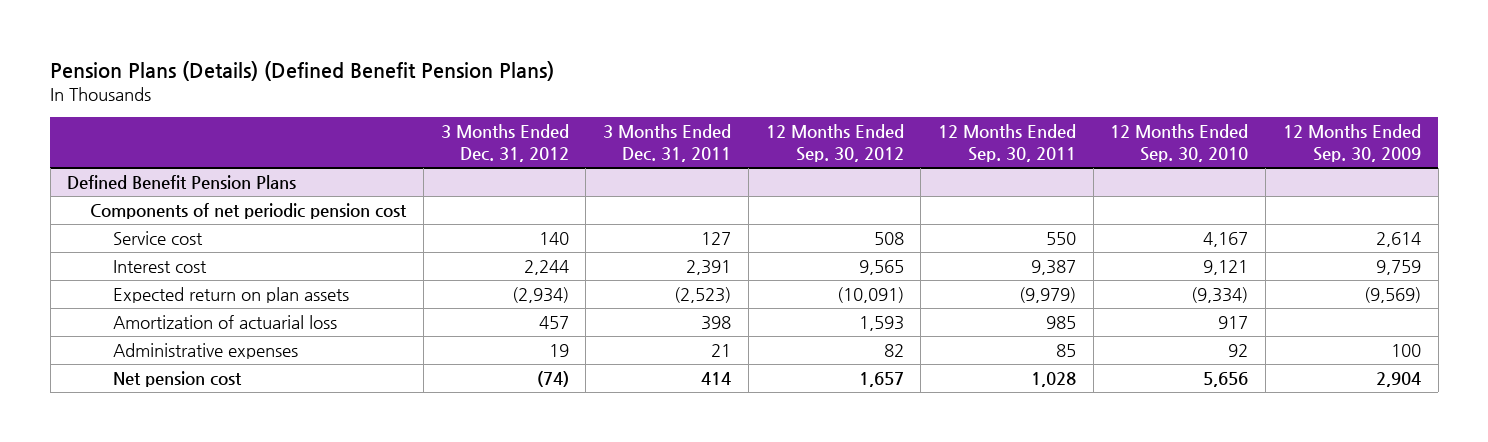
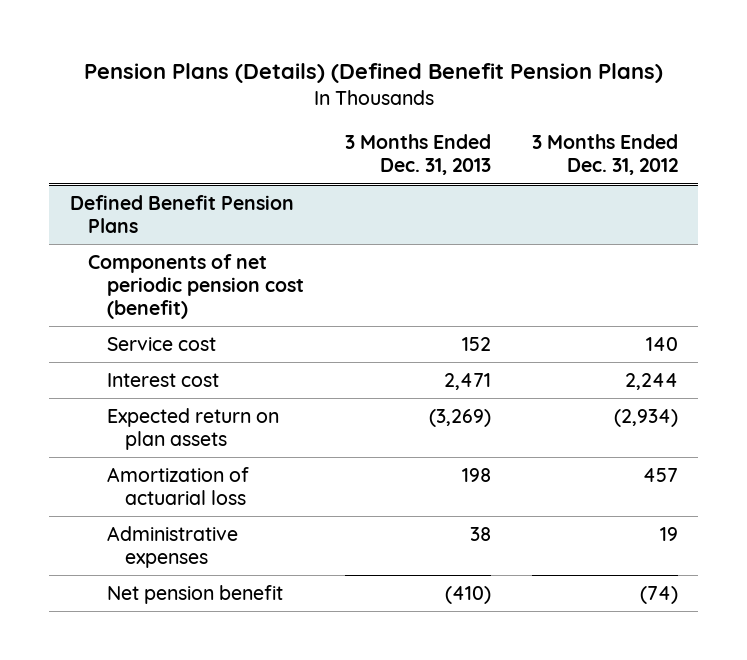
- | 3 Months Ended Dec. 31, 2012 | 3 Months Ended Dec. 31, 2011 | 12 Months Ended Sep. 30, 2012 | 12 Months Ended Sep. 30, 2011 | 12 Months Ended Sep. 30, 2010 | 12 Months Ended Sep. 30, 2009
+ | 3 Months Ended Dec. 31, 2013 | 3 Months Ended Dec. 31, 2012
@ Defined Benefit Pension Plans
- Components of net periodic pension cost
+ Components of net periodic pension cost (benefit)
- Net pension cost | (74) | 414 | 1,657 | 1,028 | 5,656 | 2,904
+ Net pension benefit | (410) | (74)

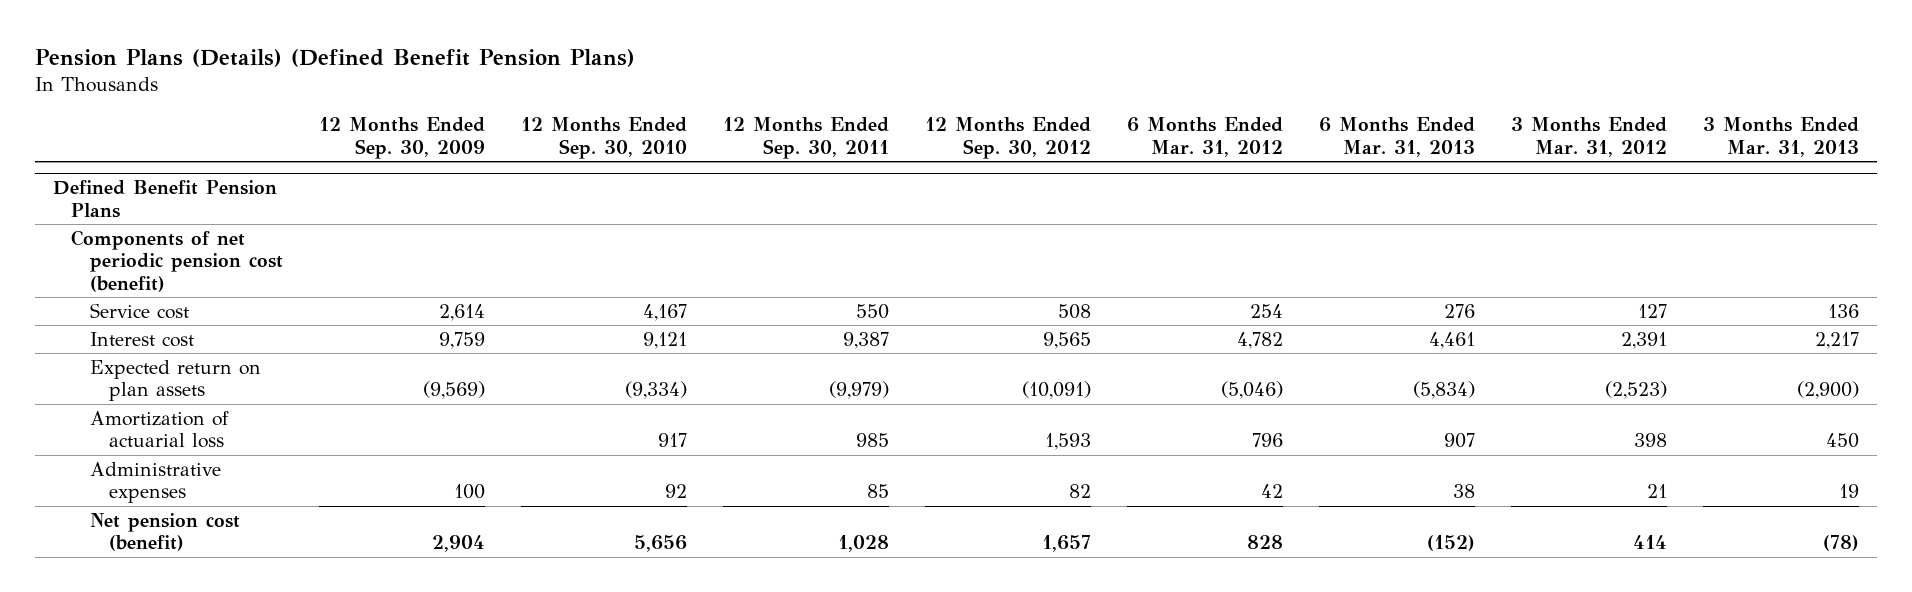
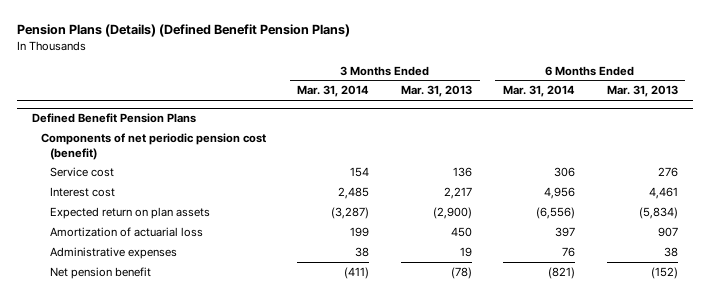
- | 12 Months Ended Sep. 30, 2009 | 12 Months Ended Sep. 30, 2010 | 12 Months Ended Sep. 30, 2011 | 12 Months Ended Sep. 30, 2012 | 6 Months Ended Mar. 31, 2012 | 6 Months Ended Mar. 31, 2013 | 3 Months Ended Mar. 31, 2012 | 3 Months Ended Mar. 31, 2013
+ | 3 Months Ended Mar. 31, 2014 | 3 Months Ended Mar. 31, 2013 | 6 Months Ended Mar. 31, 2014 | 6 Months Ended Mar. 31, 2013
@ Defined Benefit Pension Plans
- Net pension cost (benefit) | 2,904 | 5,656 | 1,028 | 1,657 | 828 | (152) | 414 | (78)
+ Net pension benefit | (411) | (78) | (821) | (152)

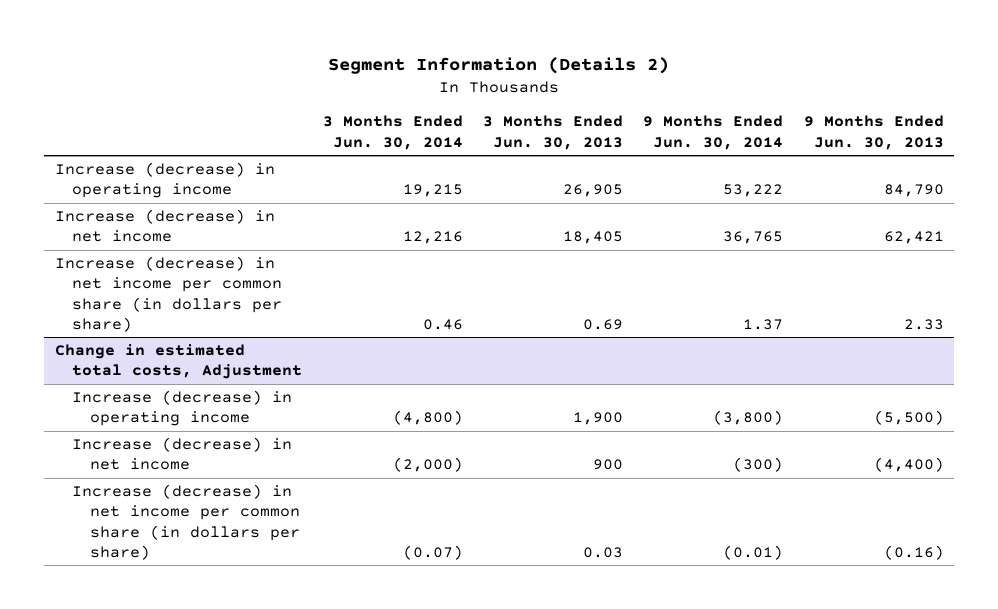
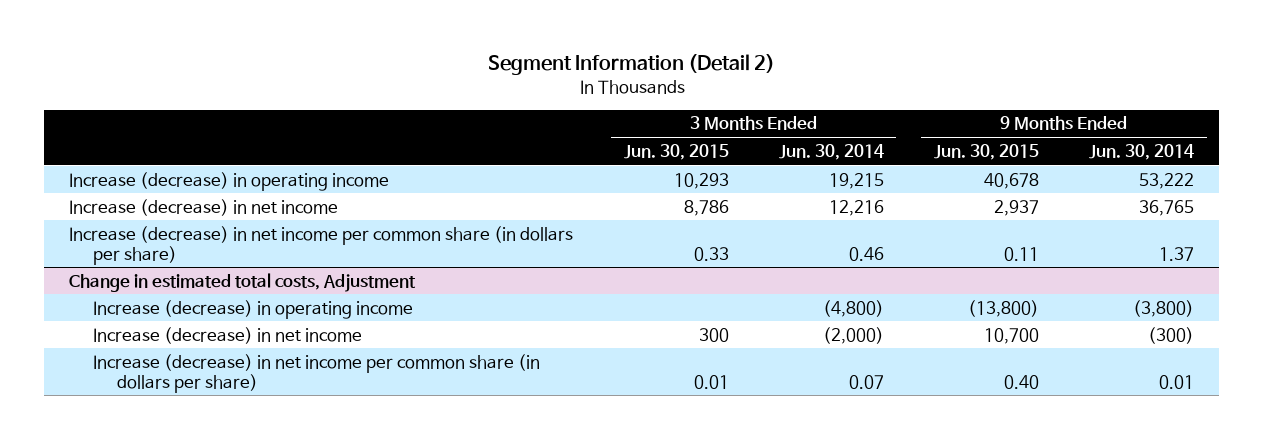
- Segment Information (Details 2)
+ Segment Information (Detail 2)
- | 3 Months Ended Jun. 30, 2014 | 3 Months Ended Jun. 30, 2013 | 9 Months Ended Jun. 30, 2014 | 9 Months Ended Jun. 30, 2013
+ | 3 Months Ended Jun. 30, 2015 | 3 Months Ended Jun. 30, 2014 | 9 Months Ended Jun. 30, 2015 | 9 Months Ended Jun. 30, 2014
@ Change in estimated total costs, Adjustment
- Increase (decrease) in net income per common share (in dollars per share) | (0.07) | 0.03 | (0.01) | (0.16)
+ Increase (decrease) in net income per common share (in dollars per share) | 0.01 | 0.07 | 0.40 | 0.01

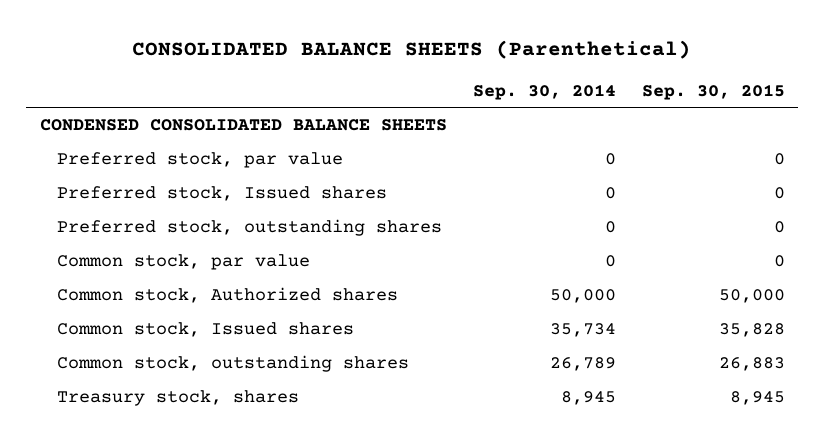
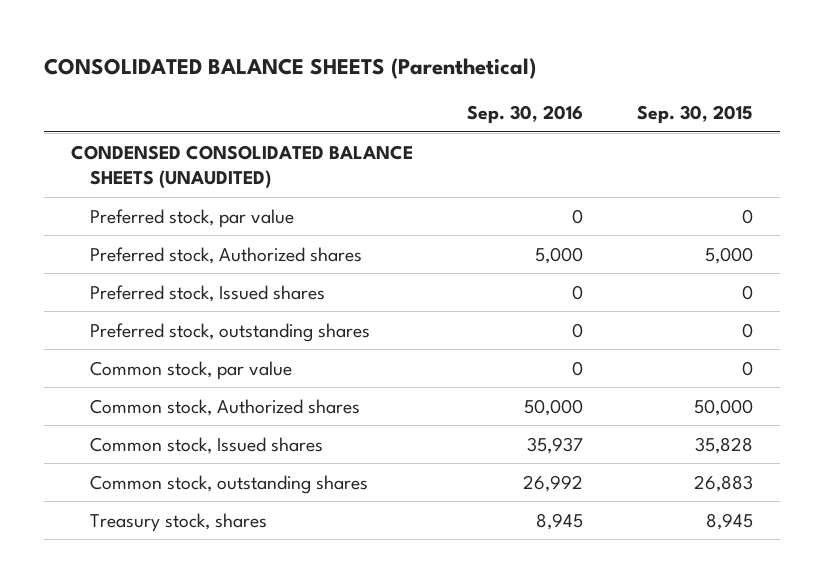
- | Sep. 30, 2014 | Sep. 30, 2015
+ | Sep. 30, 2016 | Sep. 30, 2015
- CONDENSED CONSOLIDATED BALANCE SHEETS
+ CONDENSED CONSOLIDATED BALANCE SHEETS (UNAUDITED)
+ Preferred stock, Authorized shares | 5,000 | 5,000

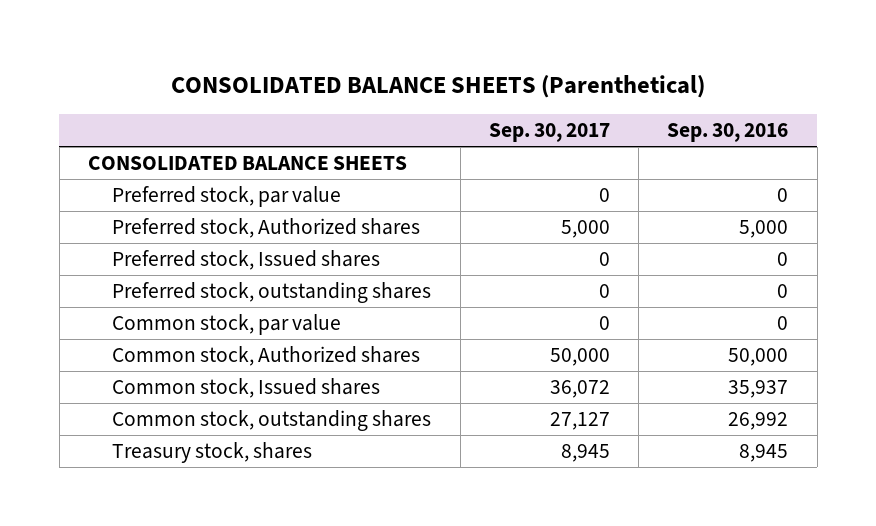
- | Sep. 30, 2016 | Sep. 30, 2015
+ | Sep. 30, 2017 | Sep. 30, 2016
- CONDENSED CONSOLIDATED BALANCE SHEETS (UNAUDITED)
+ CONSOLIDATED BALANCE SHEETS

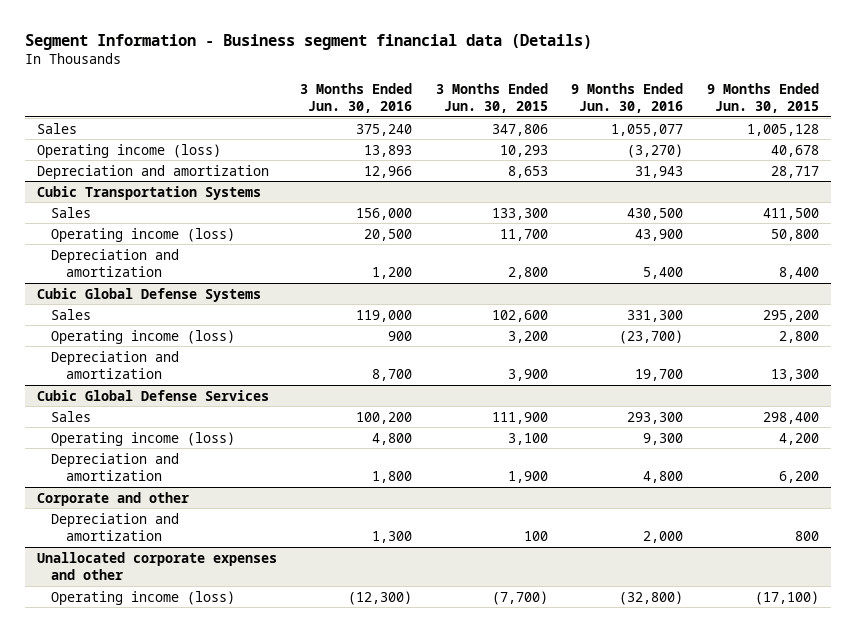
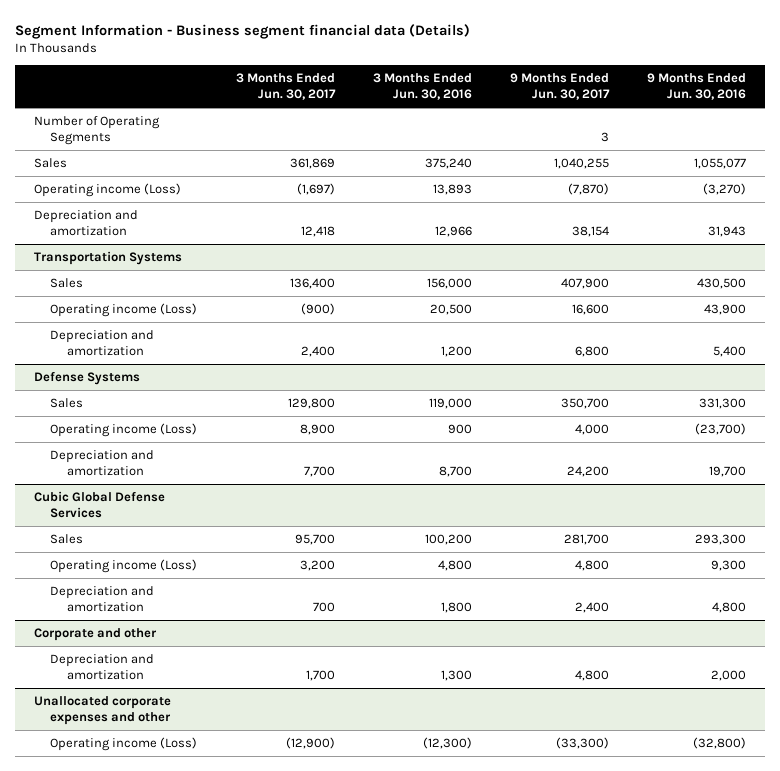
- | 3 Months Ended Jun. 30, 2016 | 3 Months Ended Jun. 30, 2015 | 9 Months Ended Jun. 30, 2016 | 9 Months Ended Jun. 30, 2015
+ | 3 Months Ended Jun. 30, 2017 | 3 Months Ended Jun. 30, 2016 | 9 Months Ended Jun. 30, 2017 | 9 Months Ended Jun. 30, 2016
+ Number of Operating Segments | | | 3 |
- Operating income (loss) | 13,893 | 10,293 | (3,270) | 40,678
+ Operating income (Loss) | (1,697) | 13,893 | (7,870) | (3,270)
- Cubic Transportation Systems
+ Transportation Systems
- Operating income (loss) | 20,500 | 11,700 | 43,900 | 50,800
+ Operating income (Loss) | (900) | 20,500 | 16,600 | 43,900
- Cubic Global Defense Systems
+ Defense Systems
- Operating income (loss) | 900 | 3,200 | (23,700) | 2,800
+ Operating income (Loss) | 8,900 | 900 | 4,000 | (23,700)
@ Cubic Global Defense Services
- Operating income (loss) | 4,800 | 3,100 | 9,300 | 4,200
+ Operating income (Loss) | 3,200 | 4,800 | 4,800 | 9,300
@ Unallocated corporate expenses and other
- Operating income (loss) | (12,300) | (7,700) | (32,800) | (17,100)
+ Operating income (Loss) | (12,900) | (12,300) | (33,300) | (32,800)

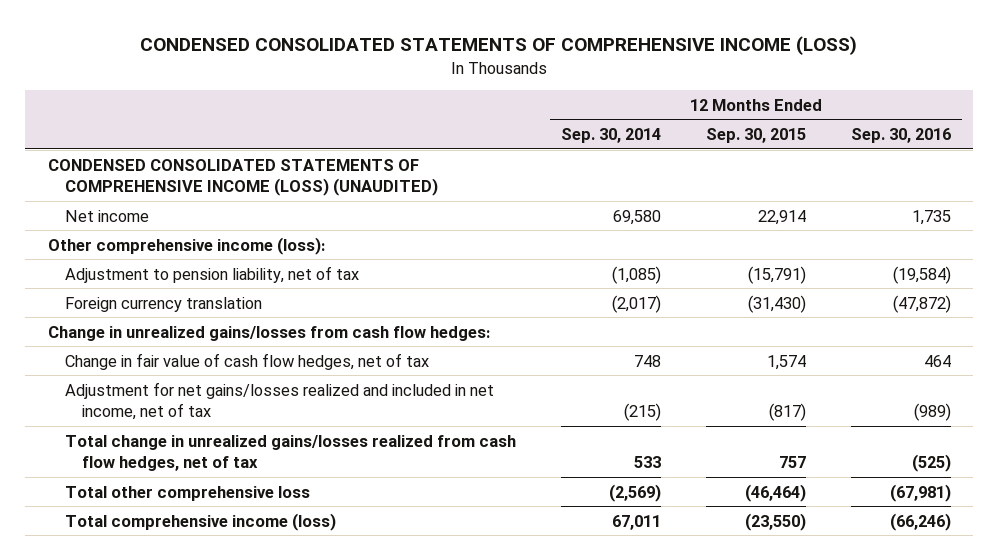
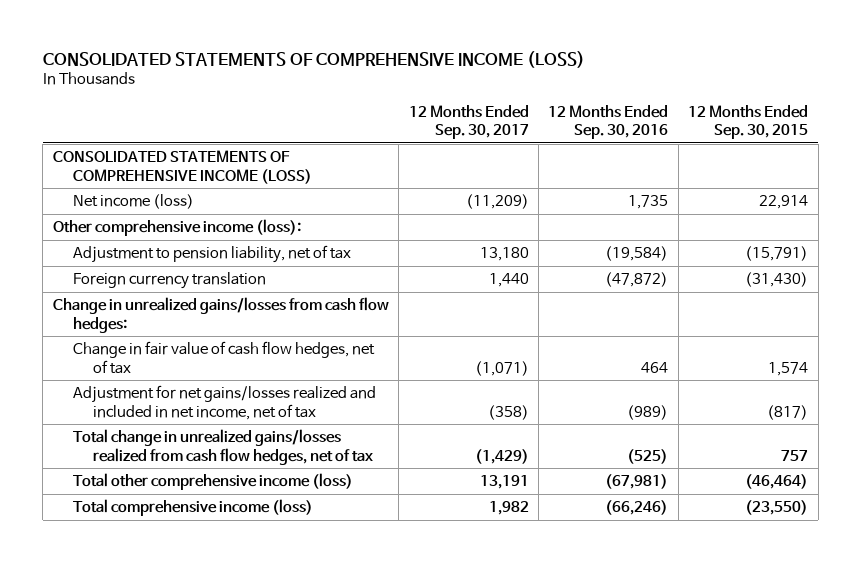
- CONDENSED CONSOLIDATED STATEMENTS OF COMPREHENSIVE INCOME (LOSS)
+ CONSOLIDATED STATEMENTS OF COMPREHENSIVE INCOME (LOSS)
- | 12 Months Ended Sep. 30, 2014 | 12 Months Ended Sep. 30, 2015 | 12 Months Ended Sep. 30, 2016
+ | 12 Months Ended Sep. 30, 2017 | 12 Months Ended Sep. 30, 2016 | 12 Months Ended Sep. 30, 2015
- CONDENSED CONSOLIDATED STATEMENTS OF COMPREHENSIVE INCOME (LOSS) (UNAUDITED)
- Net income | 69,580 | 22,914 | 1,735
+ CONSOLIDATED STATEMENTS OF COMPREHENSIVE INCOME (LOSS)
+ Net income (loss) | (11,209) | 1,735 | 22,914
- Total other comprehensive loss | (2,569) | (46,464) | (67,981)
+ Total other comprehensive income (loss) | 13,191 | (67,981) | (46,464)

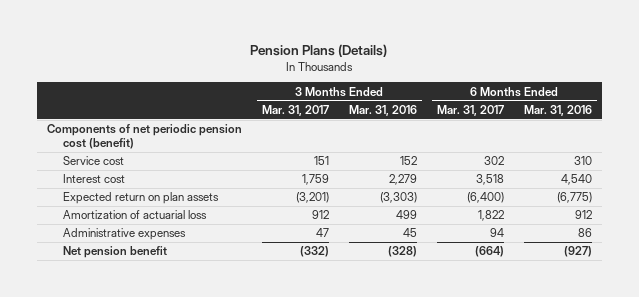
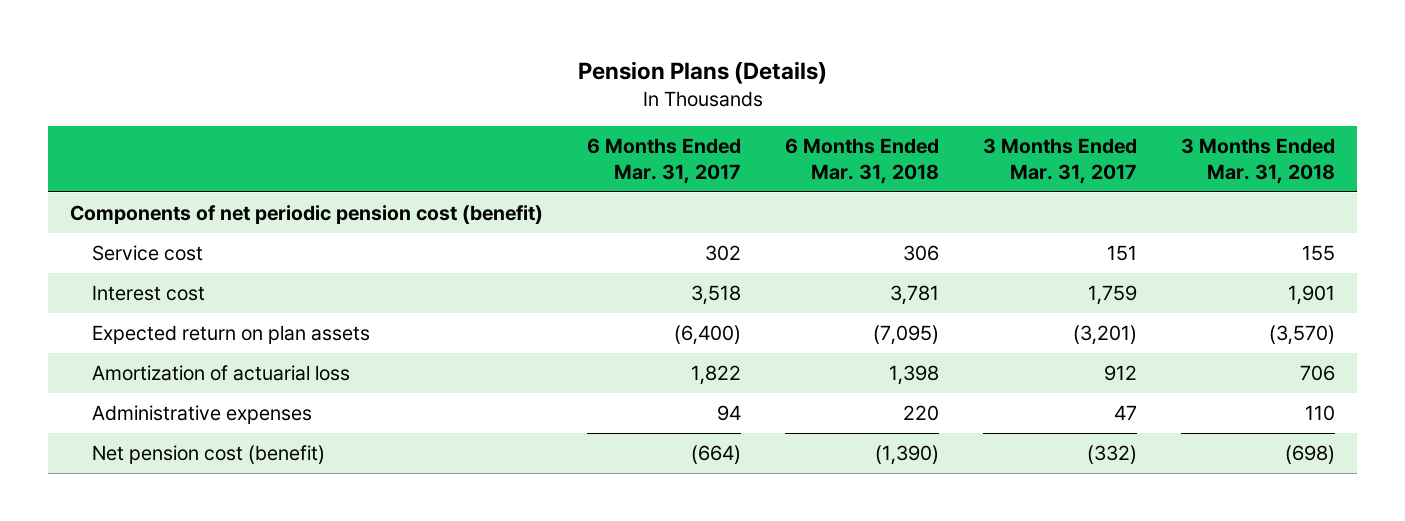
- | 3 Months Ended Mar. 31, 2017 | 3 Months Ended Mar. 31, 2016 | 6 Months Ended Mar. 31, 2017 | 6 Months Ended Mar. 31, 2016
+ | 6 Months Ended Mar. 31, 2017 | 6 Months Ended Mar. 31, 2018 | 3 Months Ended Mar. 31, 2017 | 3 Months Ended Mar. 31, 2018
- Net pension benefit | (332) | (328) | (664) | (927)
+ Net pension cost (benefit) | (664) | (1,390) | (332) | (698)

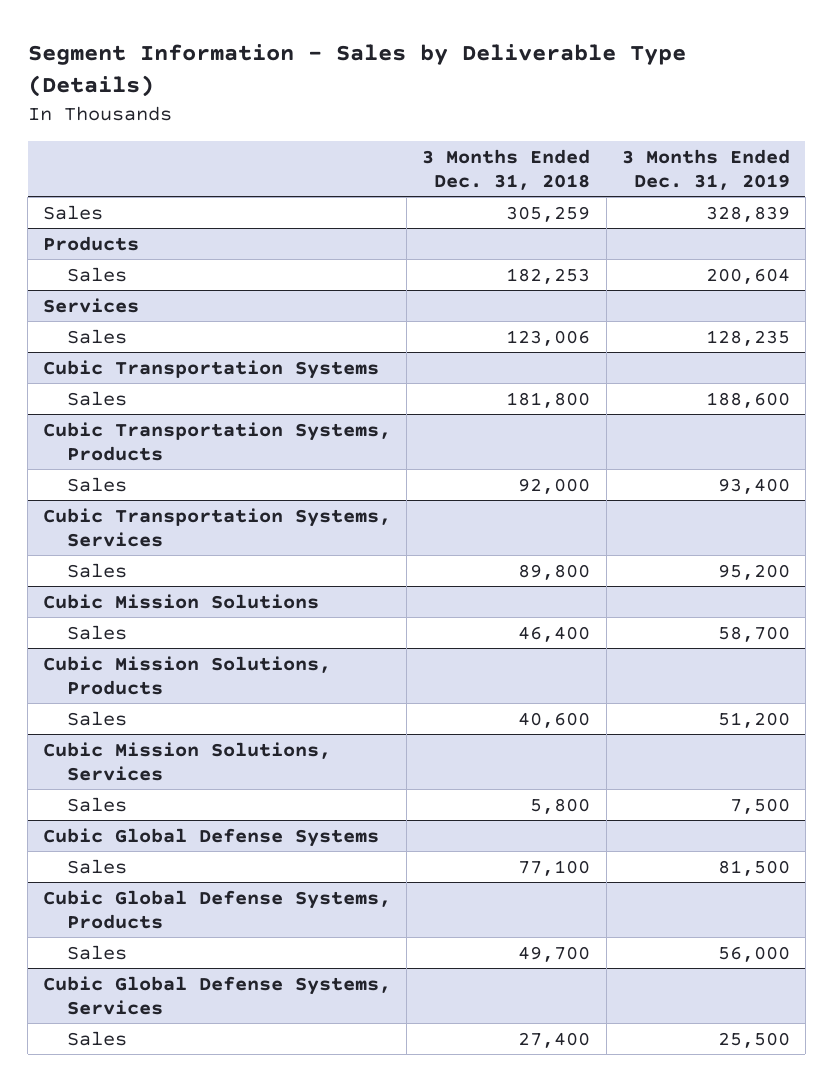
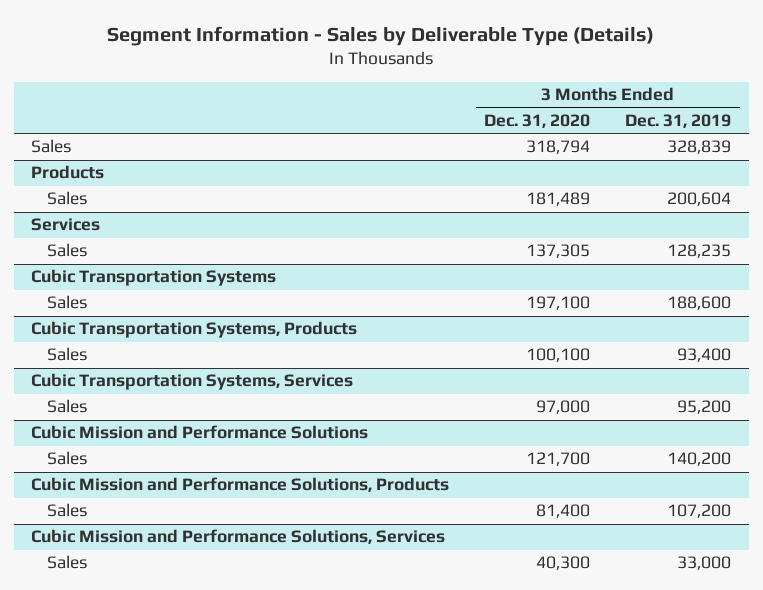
- | 3 Months Ended Dec. 31, 2018 | 3 Months Ended Dec. 31, 2019
+ | 3 Months Ended Dec. 31, 2020 | 3 Months Ended Dec. 31, 2019
- Cubic Mission Solutions
- Sales | 46,400 | 58,700
- Cubic Mission Solutions, Products
- Sales | 40,600 | 51,200
- Cubic Mission Solutions, Services
- Sales | 5,800 | 7,500
- Cubic Global Defense Systems
- Sales | 77,100 | 81,500
- Cubic Global Defense Systems, Products
- Sales | 49,700 | 56,000
- Cubic Global Defense Systems, Services
- Sales | 27,400 | 25,500
+ Cubic Mission and Performance Solutions
+ Sales | 121,700 | 140,200
+ Cubic Mission and Performance Solutions, Products
+ Sales | 81,400 | 107,200
+ Cubic Mission and Performance Solutions, Services
+ Sales | 40,300 | 33,000

